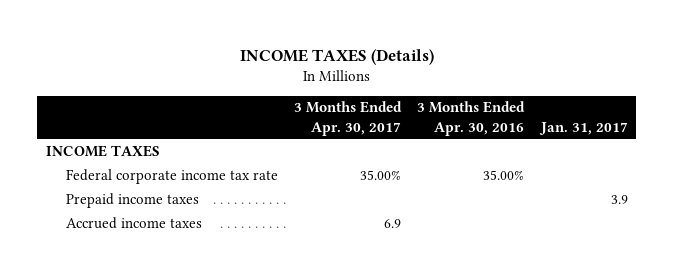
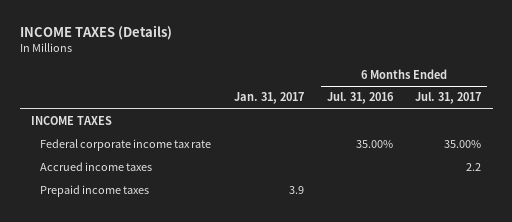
- | 3 Months Ended Apr. 30, 2017 | 3 Months Ended Apr. 30, 2016 | Jan. 31, 2017
+ | Jan. 31, 2017 | 6 Months Ended Jul. 31, 2016 | 6 Months Ended Jul. 31, 2017
moved down: Prepaid income taxes | 3.9 | |

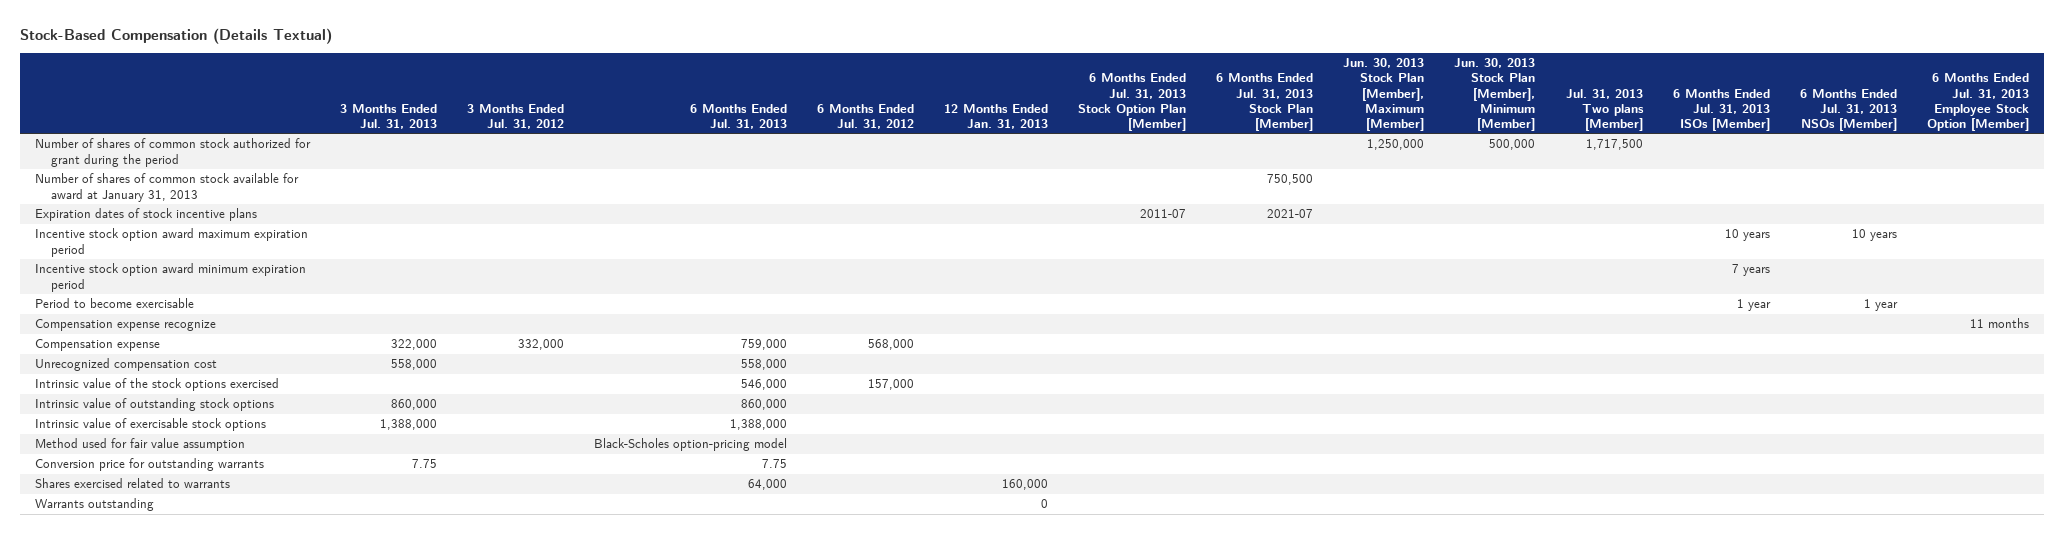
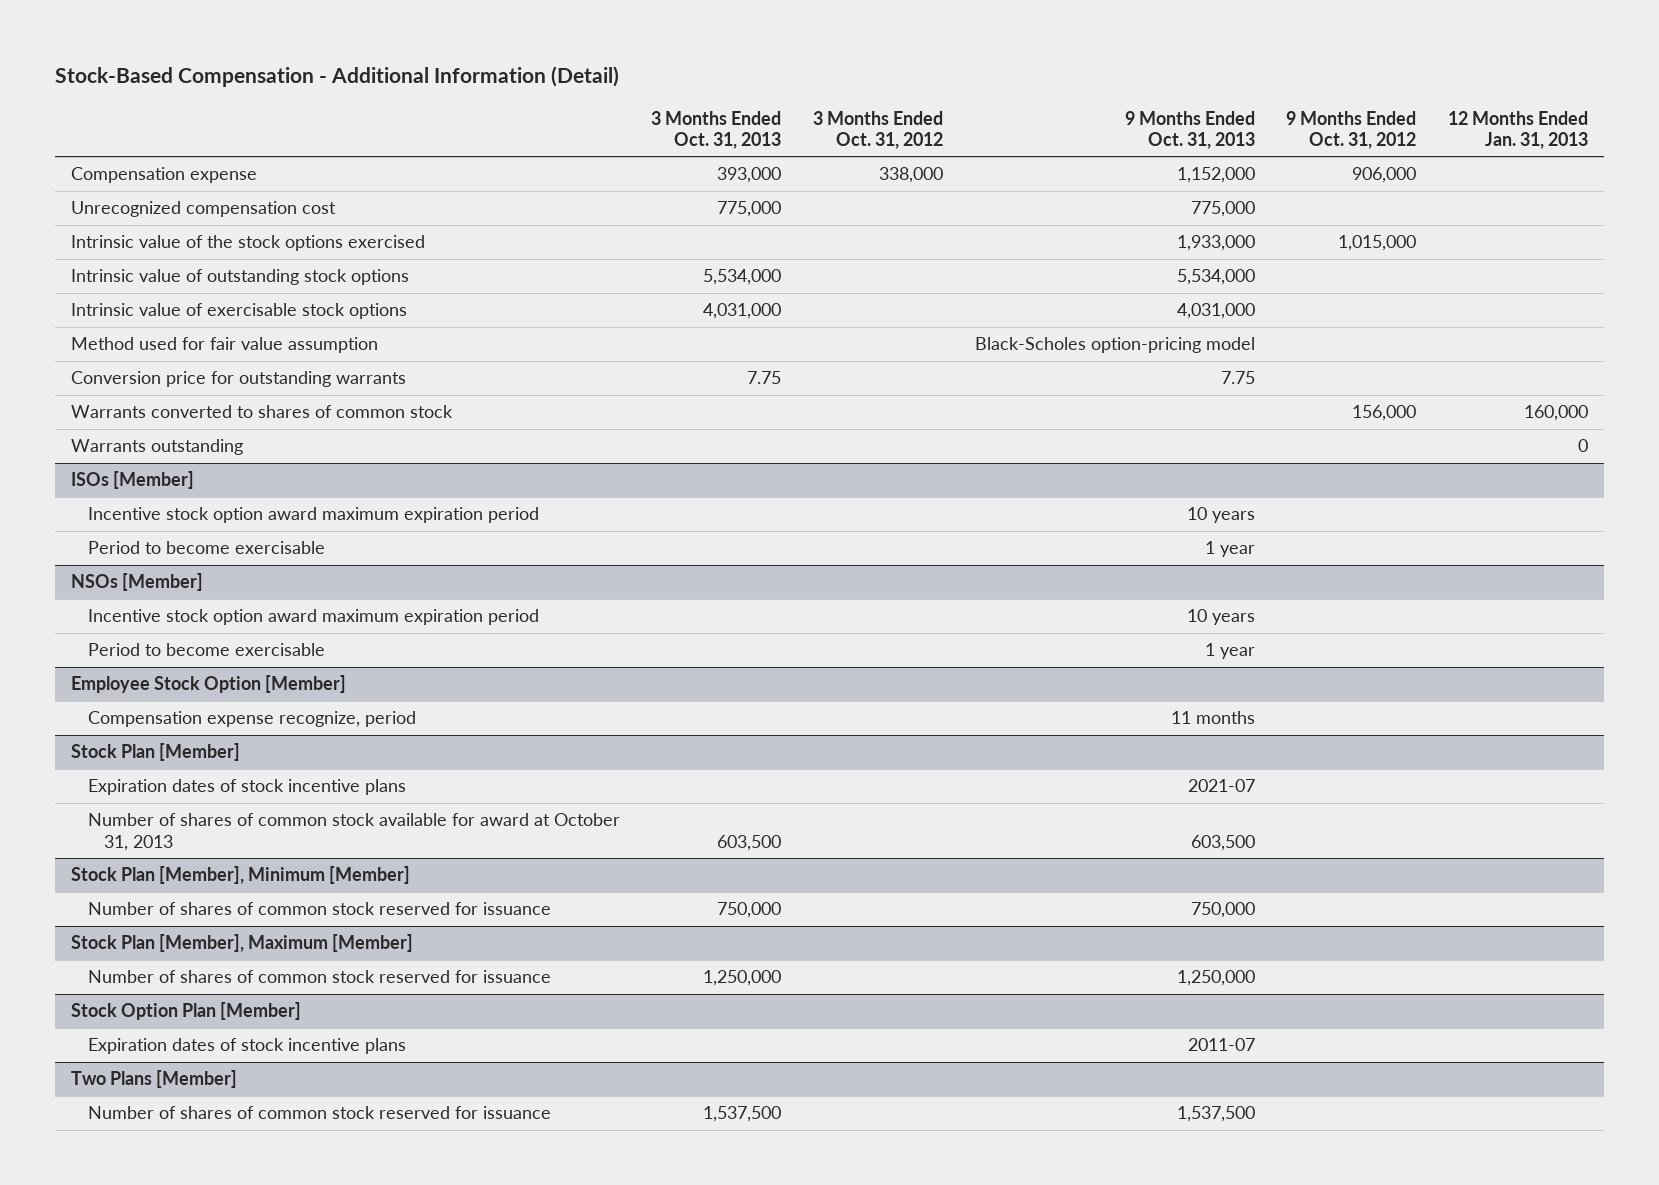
- Stock-Based Compensation (Details Textual)
+ Stock-Based Compensation - Additional Information (Detail)
- | 3 Months Ended Jul. 31, 2013 | 3 Months Ended Jul. 31, 2012 | 6 Months Ended Jul. 31, 2013 | 6 Months Ended Jul. 31, 2012 | 12 Months Ended Jan. 31, 2013 | 6 Months Ended Jul. 31, 2013 Stock Option Plan [Member] | 6 Months Ended Jul. 31, 2013 Stock Plan [Member] | Jun. 30, 2013 Stock Plan [Member], Maximum [Member] | Jun. 30, 2013 Stock Plan [Member], Minimum [Member] | Jul. 31, 2013 Two plans [Member] | 6 Months Ended Jul. 31, 2013 ISOs [Member] | 6 Months Ended Jul. 31, 2013 NSOs [Member] | 6 Months Ended Jul. 31, 2013 Employee Stock Option [Member]
+ | 3 Months Ended Oct. 31, 2013 | 3 Months Ended Oct. 31, 2012 | 9 Months Ended Oct. 31, 2013 | 9 Months Ended Oct. 31, 2012 | 12 Months Ended Jan. 31, 2013
- Number of shares of common stock authorized for grant during the period | | | | | | | | 1,250,000 | 500,000 | 1,717,500 | | |
- Number of shares of common stock available for award at January 31, 2013 | | | | | | | 750,500 | | | | | |
- Expiration dates of stock incentive plans | | | | | | 2011-07 | 2021-07 | | | | | |
- Incentive stock option award maximum expiration period | | | | | | | | | | | 10 years | 10 years |
- Incentive stock option award minimum expiration period | | | | | | | | | | | 7 years | |
- Period to become exercisable | | | | | | | | | | | 1 year | 1 year |
- Compensation expense recognize | | | | | | | | | | | | | 11 months
- Shares exercised related to warrants | | | 64,000 | | 160,000 | | | | | | | |
+ Warrants converted to shares of common stock | | | | 156,000 | 160,000
+ ISOs [Member]
+ Incentive stock option award maximum expiration period | | | 10 years | |
+ Period to become exercisable | | | 1 year | |
+ NSOs [Member]
+ Incentive stock option award maximum expiration period | | | 10 years | |
+ Period to become exercisable | | | 1 year | |
+ Employee Stock Option [Member]
+ Compensation expense recognize, period | | | 11 months | |
+ Stock Plan [Member]
+ Expiration dates of stock incentive plans | | | 2021-07 | |
+ Number of shares of common stock available for award at October 31, 2013 | 603,500 | | 603,500 | |
+ Stock Plan [Member], Minimum [Member]
+ Number of shares of common stock reserved for issuance | 750,000 | | 750,000 | |
+ Stock Plan [Member], Maximum [Member]
+ Number of shares of common stock reserved for issuance | 1,250,000 | | 1,250,000 | |
+ Stock Option Plan [Member]
+ Expiration dates of stock incentive plans | | | 2011-07 | |
+ Two Plans [Member]
+ Number of shares of common stock reserved for issuance | 1,537,500 | | 1,537,500 | |

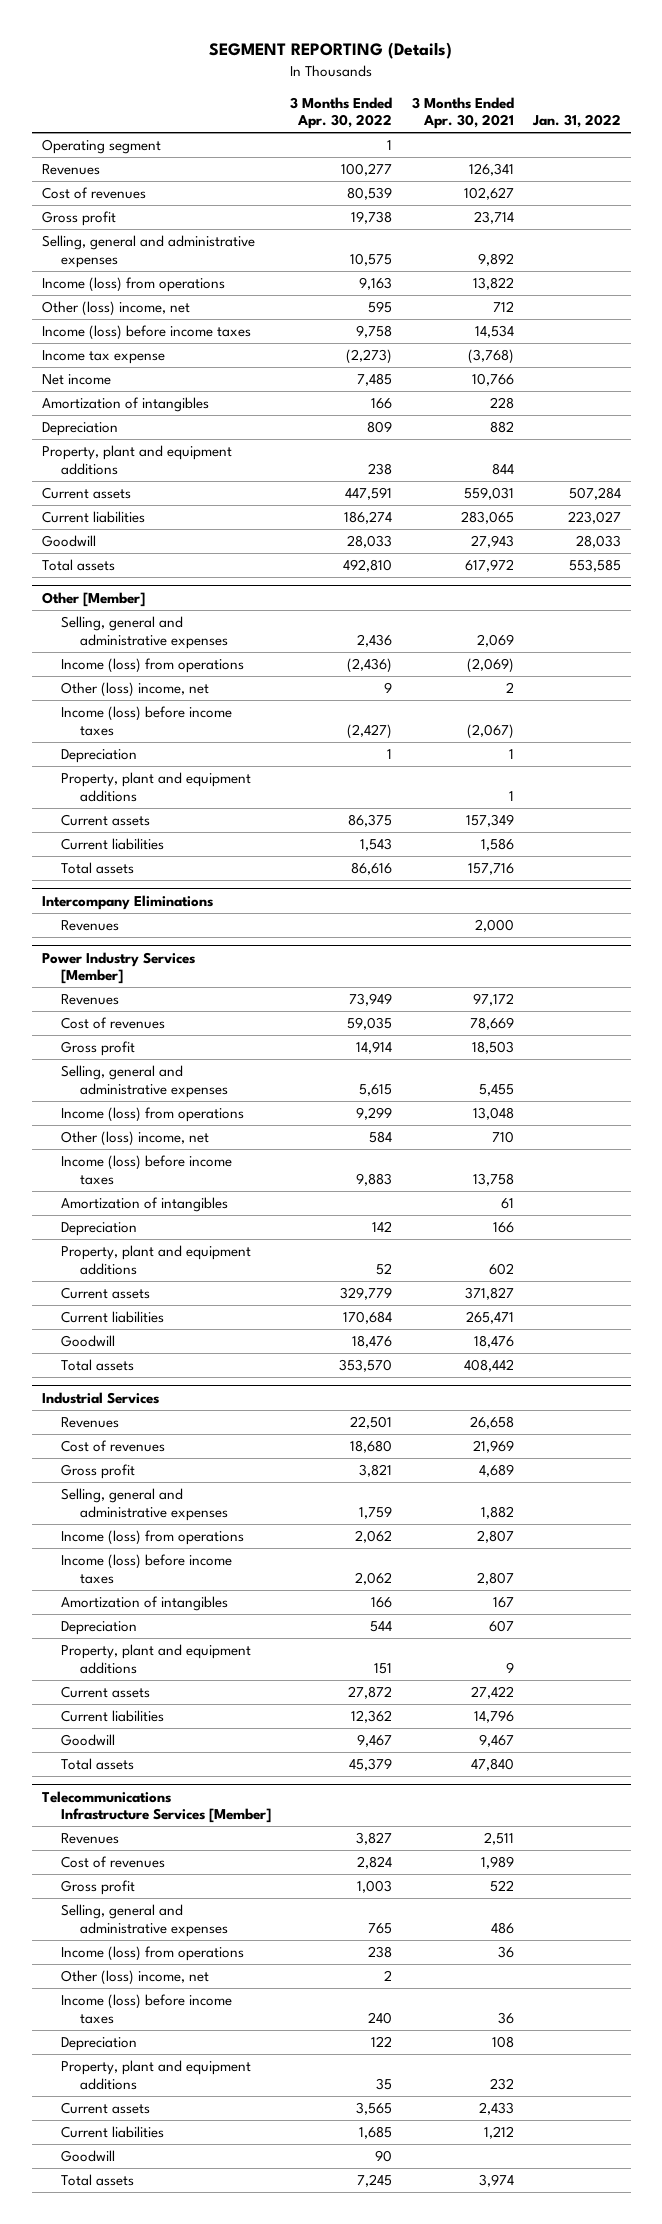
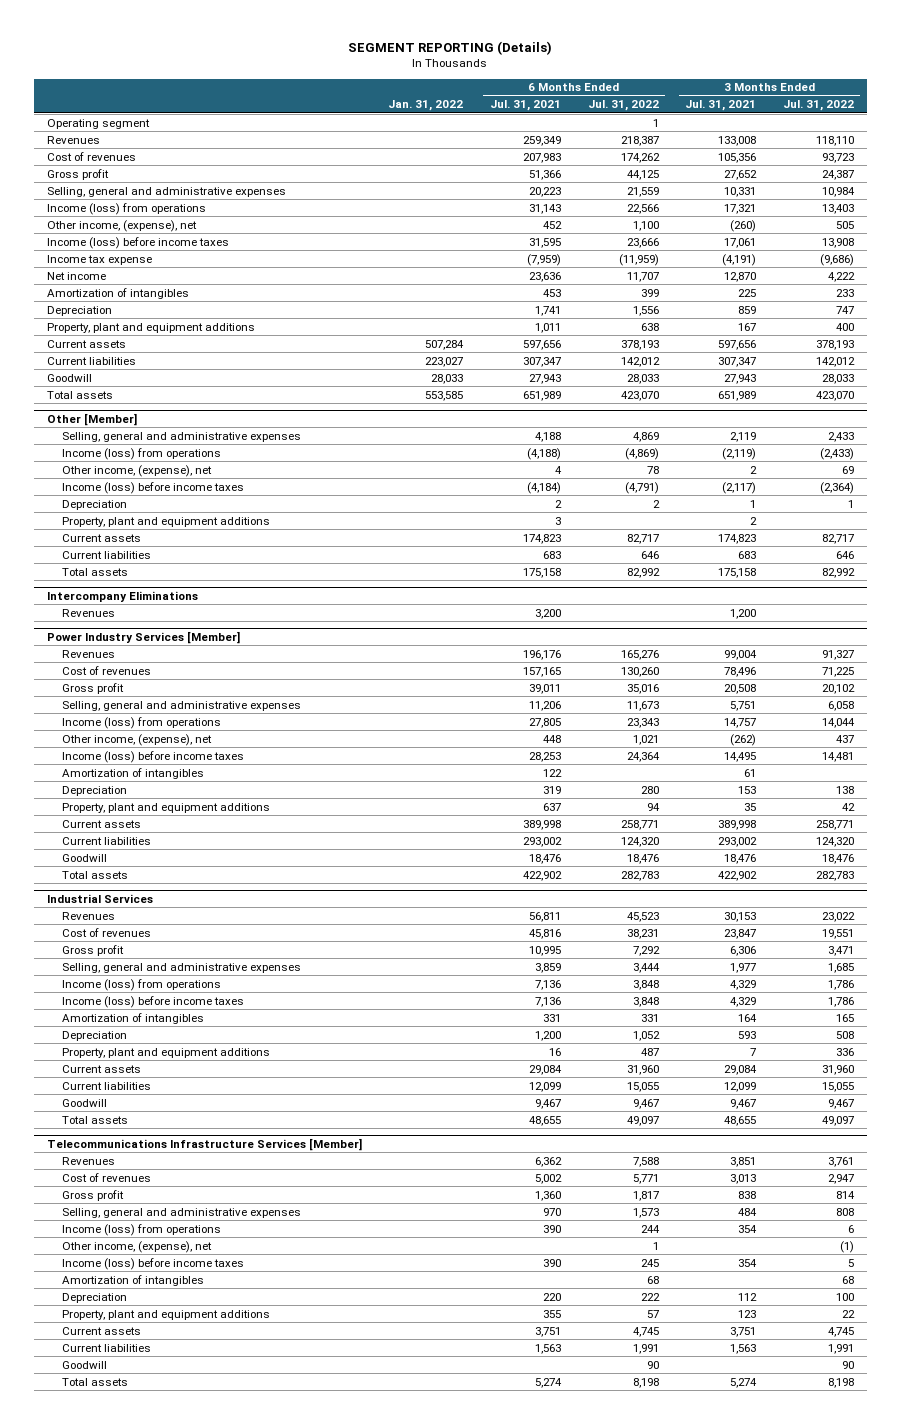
- | 3 Months Ended Apr. 30, 2022 | 3 Months Ended Apr. 30, 2021 | Jan. 31, 2022
+ | Jan. 31, 2022 | 6 Months Ended Jul. 31, 2021 | 6 Months Ended Jul. 31, 2022 | 3 Months Ended Jul. 31, 2021 | 3 Months Ended Jul. 31, 2022
- Other (loss) income, net | 595 | 712 |
+ Other income, (expense), net | | 452 | 1,100 | (260) | 505
@ Other [Member]
- Other (loss) income, net | 9 | 2 |
+ Other income, (expense), net | | 4 | 78 | 2 | 69
@ Power Industry Services [Member]
- Other (loss) income, net | 584 | 710 |
+ Other income, (expense), net | | 448 | 1,021 | (262) | 437
@ Telecommunications Infrastructure Services [Member]
- Other (loss) income, net | 2 | |
+ Other income, (expense), net | | | 1 | | (1)
+ Amortization of intangibles | | | 68 | | 68

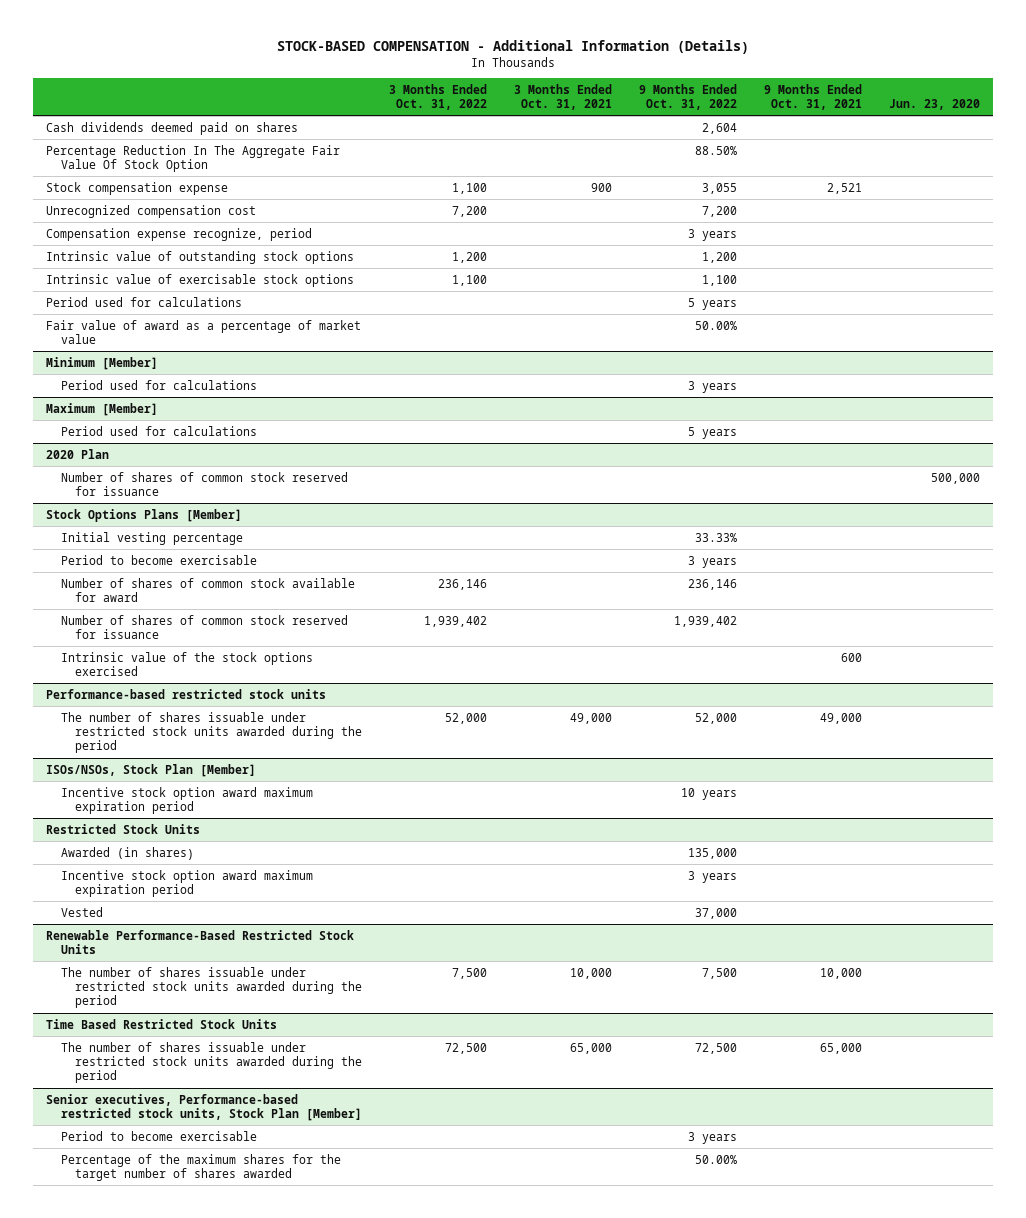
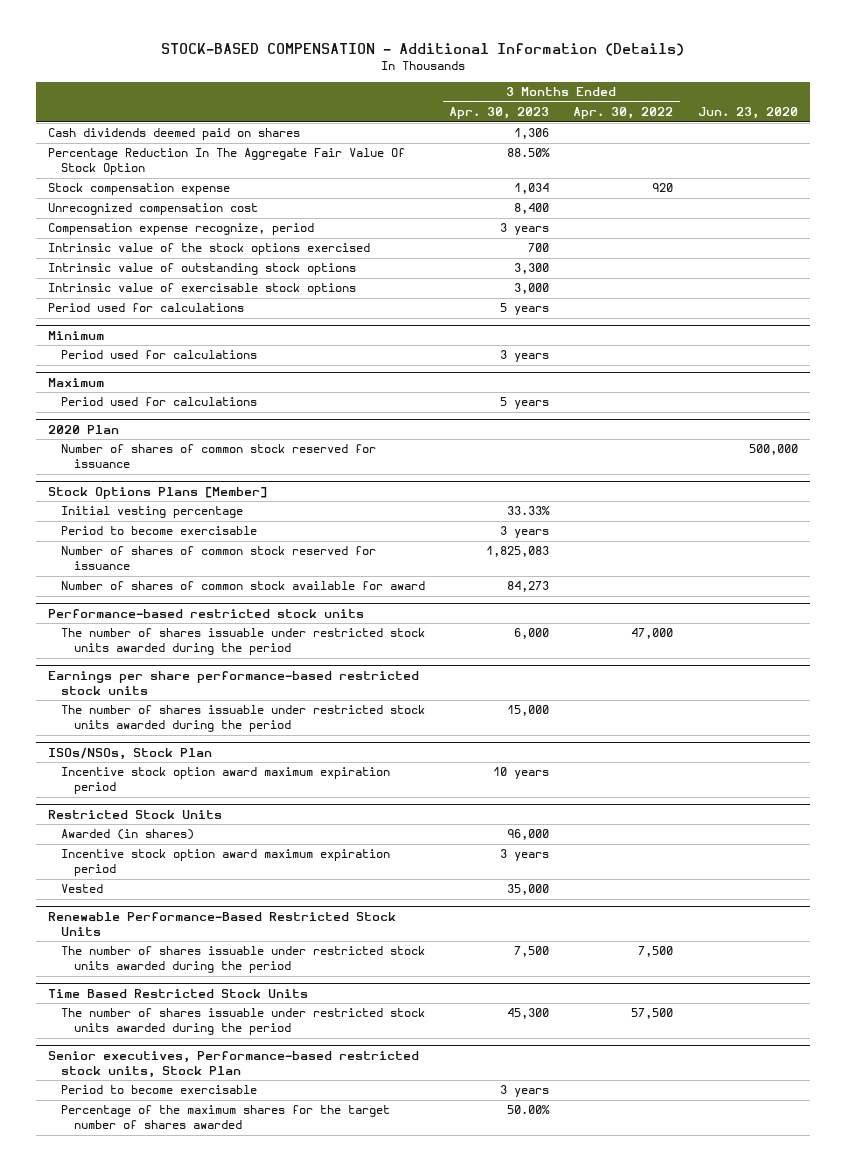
- | 3 Months Ended Oct. 31, 2022 | 3 Months Ended Oct. 31, 2021 | 9 Months Ended Oct. 31, 2022 | 9 Months Ended Oct. 31, 2021 | Jun. 23, 2020
+ | 3 Months Ended Apr. 30, 2023 | 3 Months Ended Apr. 30, 2022 | Jun. 23, 2020
+ Intrinsic value of the stock options exercised | 700 | |
- Fair value of award as a percentage of market value | | | 50.00% | |
- Minimum [Member]
+ Minimum
- Maximum [Member]
+ Maximum
@ Stock Options Plans [Member]
- Intrinsic value of the stock options exercised | | | | 600 |
moved down: Number of shares of common stock available for award | 84,273 | |
- ISOs/NSOs, Stock Plan [Member]
+ Earnings per share performance-based restricted stock units
+ The number of shares issuable under restricted stock units awarded during the period | 15,000 | |
+ ISOs/NSOs, Stock Plan
- Senior executives, Performance-based restricted stock units, Stock Plan [Member]
+ Senior executives, Performance-based restricted stock units, Stock Plan

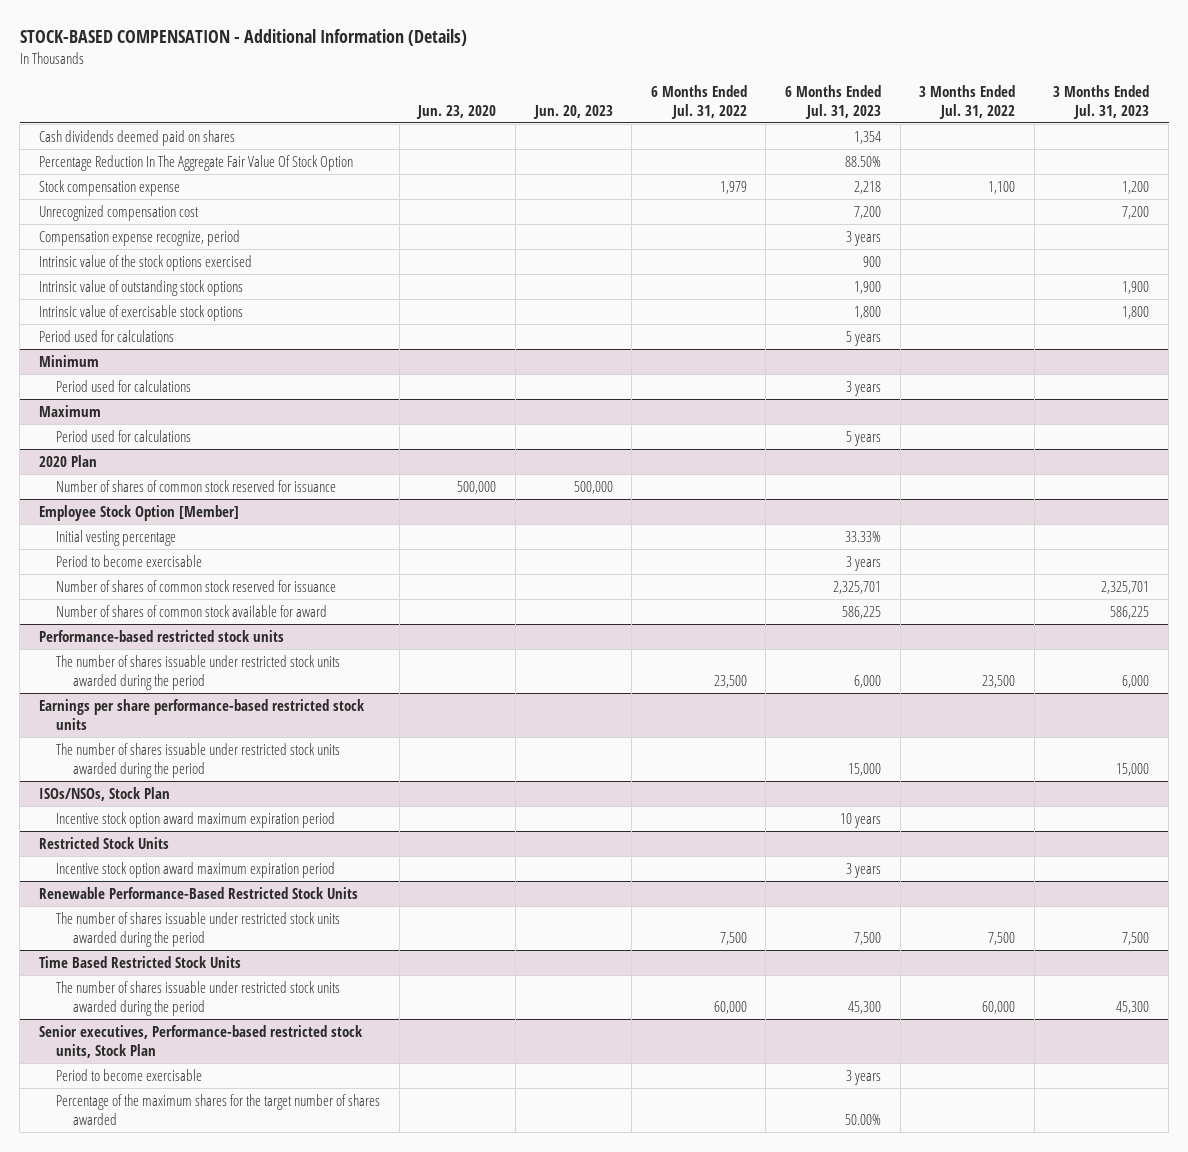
- | 3 Months Ended Apr. 30, 2023 | 3 Months Ended Apr. 30, 2022 | Jun. 23, 2020
+ | Jun. 23, 2020 | Jun. 20, 2023 | 6 Months Ended Jul. 31, 2022 | 6 Months Ended Jul. 31, 2023 | 3 Months Ended Jul. 31, 2022 | 3 Months Ended Jul. 31, 2023
- Stock Options Plans [Member]
+ Employee Stock Option [Member]
@ Restricted Stock Units
- Awarded (in shares) | 96,000 | |
- Vested | 35,000 | |

